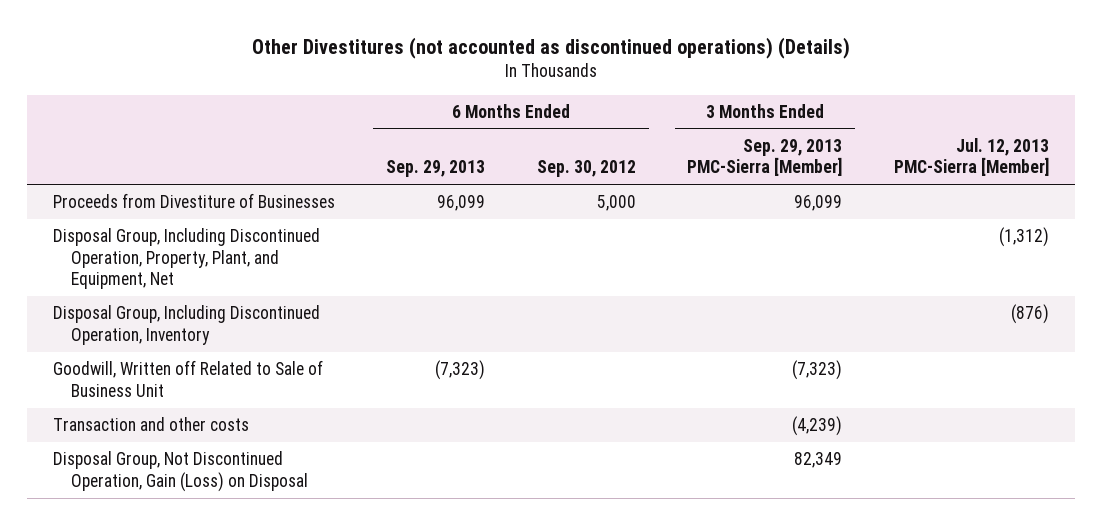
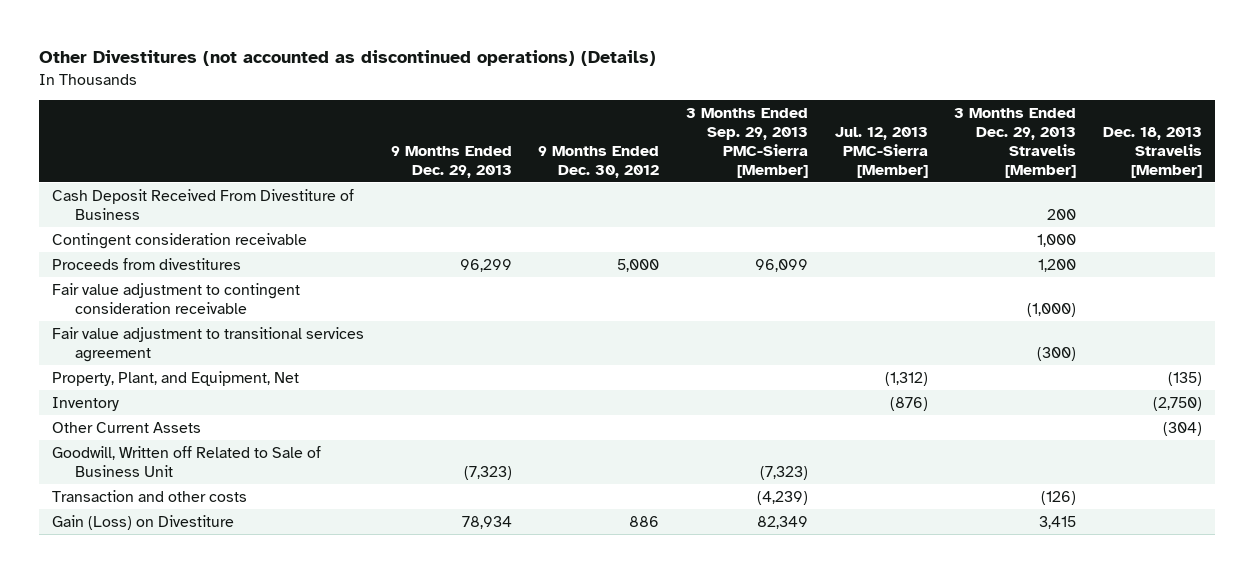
- | 6 Months Ended Sep. 29, 2013 | 6 Months Ended Sep. 30, 2012 | 3 Months Ended Sep. 29, 2013 PMC-Sierra [Member] | Jul. 12, 2013 PMC-Sierra [Member]
+ | 9 Months Ended Dec. 29, 2013 | 9 Months Ended Dec. 30, 2012 | 3 Months Ended Sep. 29, 2013 PMC-Sierra [Member] | Jul. 12, 2013 PMC-Sierra [Member] | 3 Months Ended Dec. 29, 2013 Stravelis [Member] | Dec. 18, 2013 Stravelis [Member]
- Proceeds from Divestiture of Businesses | 96,099 | 5,000 | 96,099 |
- Disposal Group, Including Discontinued Operation, Property, Plant, and Equipment, Net | | | | (1,312)
- Disposal Group, Including Discontinued Operation, Inventory | | | | (876)
+ Cash Deposit Received From Divestiture of Business | | | | | 200 |
+ Contingent consideration receivable | | | | | 1,000 |
+ Proceeds from divestitures | 96,299 | 5,000 | 96,099 | | 1,200 |
+ Fair value adjustment to contingent consideration receivable | | | | | (1,000) |
+ Fair value adjustment to transitional services agreement | | | | | (300) |
+ Property, Plant, and Equipment, Net | | | | (1,312) | | (135)
+ Inventory | | | | (876) | | (2,750)
+ Other Current Assets | | | | | | (304)
- Disposal Group, Not Discontinued Operation, Gain (Loss) on Disposal | | | 82,349 |
+ Gain (Loss) on Divestiture | 78,934 | 886 | 82,349 | | 3,415 |

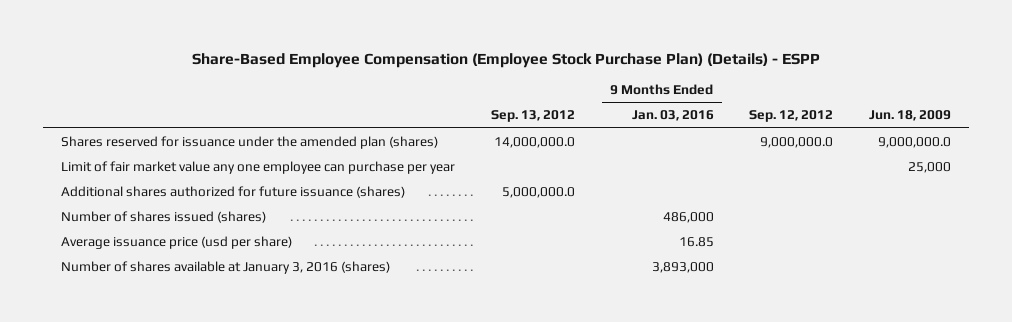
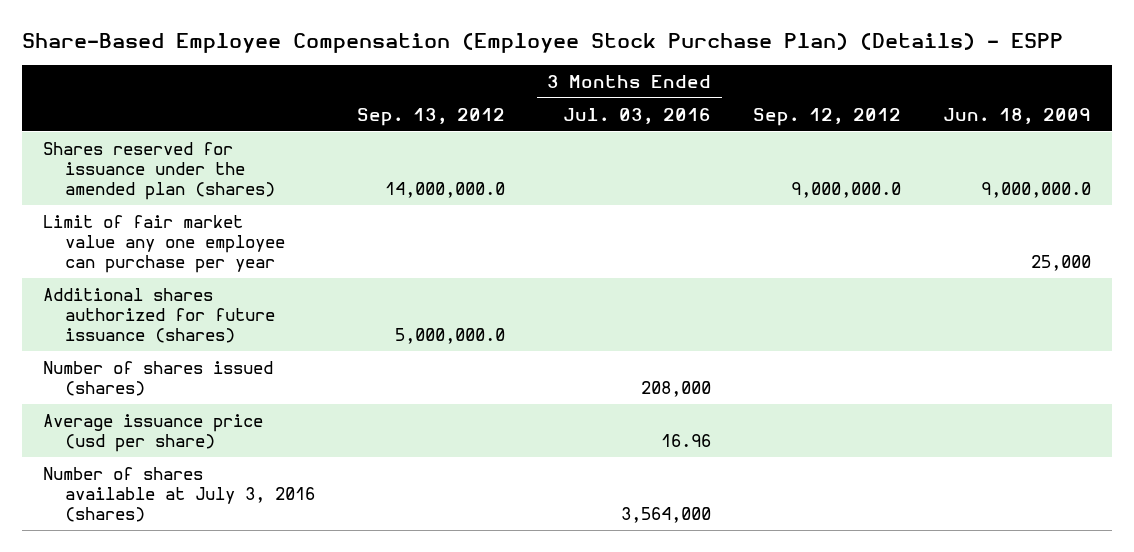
- | Sep. 13, 2012 | 9 Months Ended Jan. 03, 2016 | Sep. 12, 2012 | Jun. 18, 2009
+ | Sep. 13, 2012 | 3 Months Ended Jul. 03, 2016 | Sep. 12, 2012 | Jun. 18, 2009
- Number of shares available at January 3, 2016 (shares) | | 3,893,000 | |
+ Number of shares available at July 3, 2016 (shares) | | 3,564,000 | |

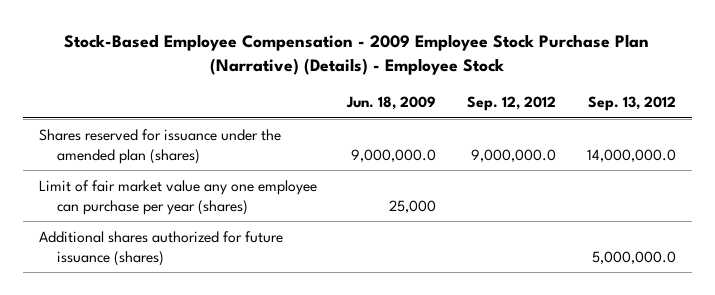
- Share-Based Employee Compensation (Employee Stock Purchase Plan) (Details) - ESPP
+ Stock-Based Employee Compensation - 2009 Employee Stock Purchase Plan (Narrative) (Details) - Employee Stock
- | Sep. 13, 2012 | 3 Months Ended Jul. 03, 2016 | Sep. 12, 2012 | Jun. 18, 2009
+ | Jun. 18, 2009 | Sep. 12, 2012 | Sep. 13, 2012
- Limit of fair market value any one employee can purchase per year | | | | 25,000
+ Limit of fair market value any one employee can purchase per year (shares) | 25,000 | |
- Number of shares issued (shares) | | 208,000 | |
- Average issuance price (usd per share) | | 16.96 | |
- Number of shares available at July 3, 2016 (shares) | | 3,564,000 | |

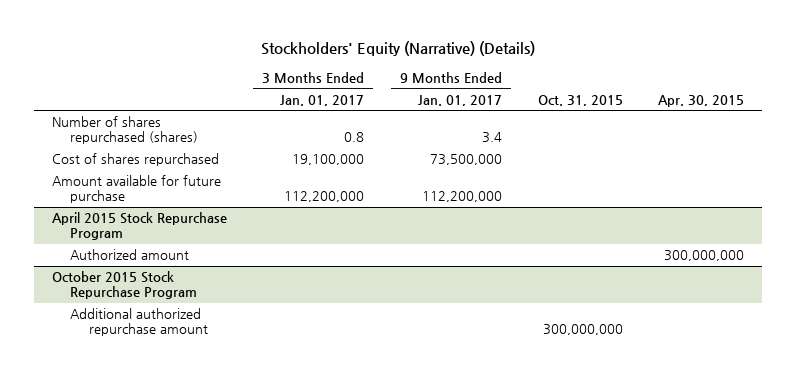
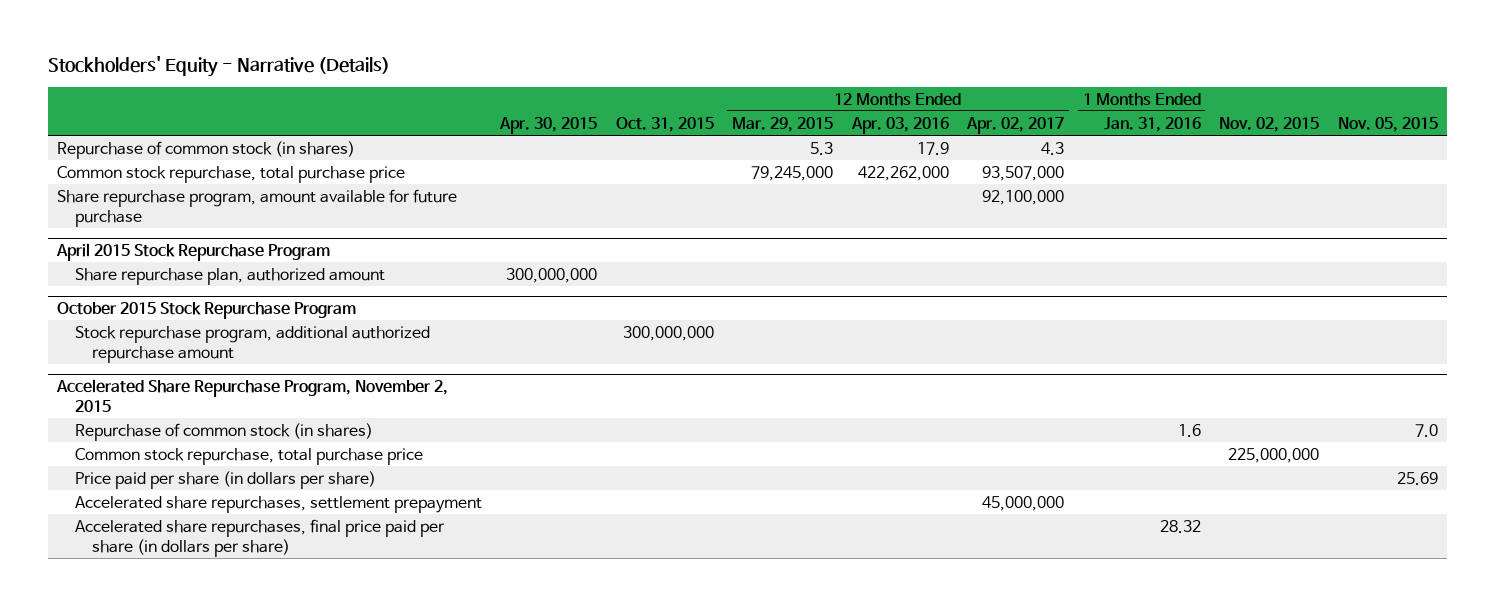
- Stockholders' Equity (Narrative) (Details)
+ Stockholders' Equity - Narrative (Details)
- | 3 Months Ended Jan. 01, 2017 | 9 Months Ended Jan. 01, 2017 | Oct. 31, 2015 | Apr. 30, 2015
+ | Apr. 30, 2015 | Oct. 31, 2015 | 12 Months Ended Mar. 29, 2015 | 12 Months Ended Apr. 03, 2016 | 12 Months Ended Apr. 02, 2017 | 1 Months Ended Jan. 31, 2016 | Nov. 02, 2015 | Nov. 05, 2015
- Number of shares repurchased (shares) | 0.8 | 3.4 | |
- Cost of shares repurchased | 19,100,000 | 73,500,000 | |
- Amount available for future purchase | 112,200,000 | 112,200,000 | |
+ Repurchase of common stock (in shares) | | | 5.3 | 17.9 | 4.3 | | |
+ Common stock repurchase, total purchase price | | | 79,245,000 | 422,262,000 | 93,507,000 | | |
+ Share repurchase program, amount available for future purchase | | | | | 92,100,000 | | |
@ April 2015 Stock Repurchase Program
- Authorized amount | | | | 300,000,000
+ Share repurchase plan, authorized amount | 300,000,000 | | | | | | |
@ October 2015 Stock Repurchase Program
- Additional authorized repurchase amount | | | 300,000,000 |
+ Stock repurchase program, additional authorized repurchase amount | | 300,000,000 | | | | | |
+ Accelerated Share Repurchase Program, November 2, 2015
+ Repurchase of common stock (in shares) | | | | | | 1.6 | | 7.0
+ Common stock repurchase, total purchase price | | | | | | | 225,000,000 |
+ Price paid per share (in dollars per share) | | | | | | | | 25.69
+ Accelerated share repurchases, settlement prepayment | | | | | 45,000,000 | | |
+ Accelerated share repurchases, final price paid per share (in dollars per share) | | | | | | 28.32 | |

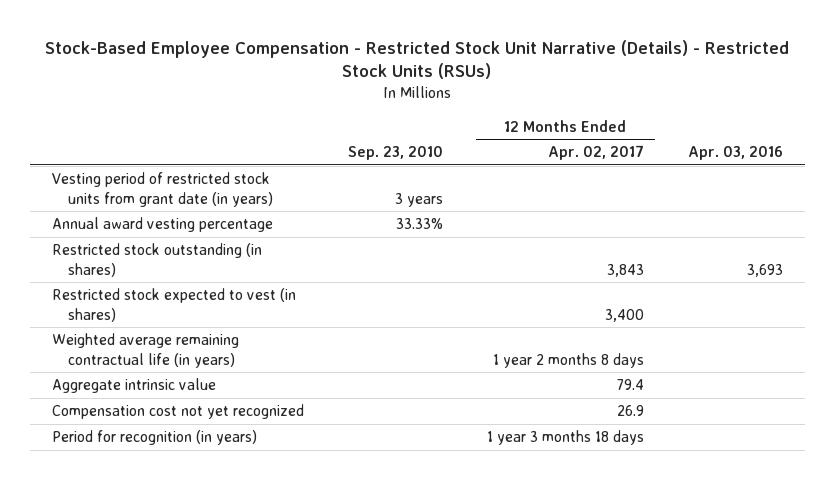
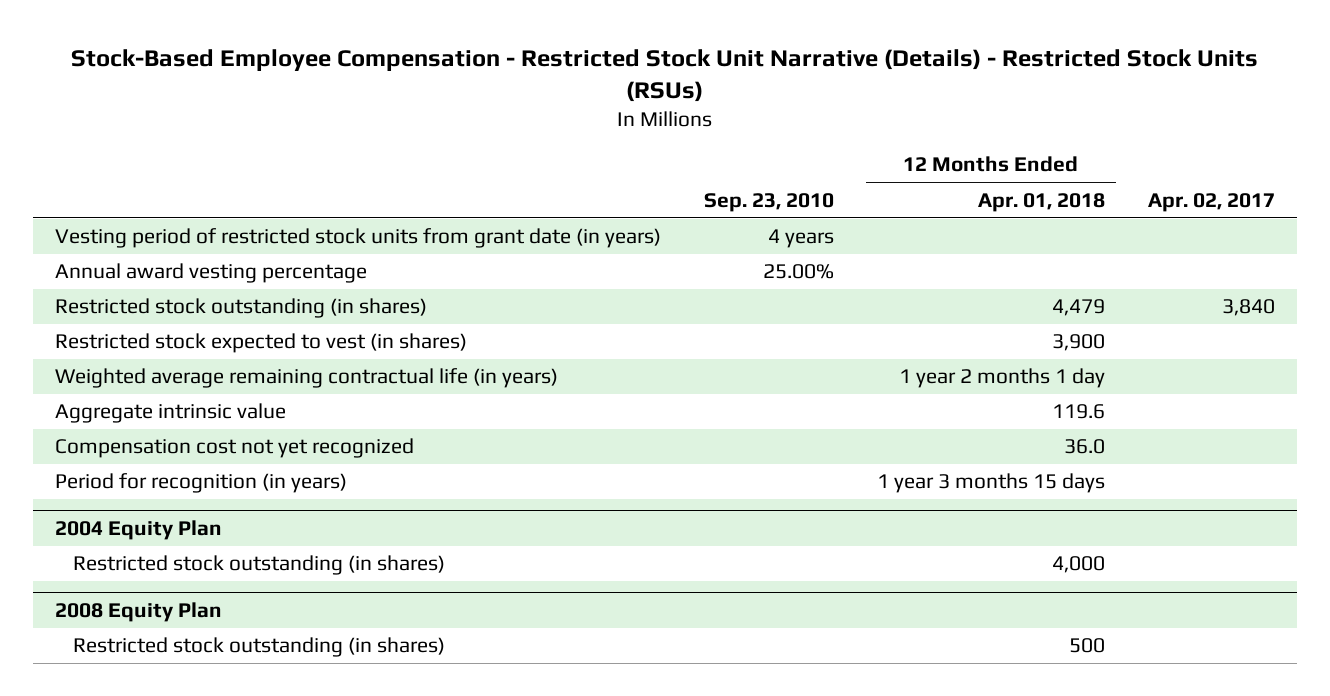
- | Sep. 23, 2010 | 12 Months Ended Apr. 02, 2017 | Apr. 03, 2016
+ | Sep. 23, 2010 | 12 Months Ended Apr. 01, 2018 | Apr. 02, 2017
- Vesting period of restricted stock units from grant date (in years) | 3 years | |
- Annual award vesting percentage | 33.33% | |
+ Vesting period of restricted stock units from grant date (in years) | 4 years | |
+ Annual award vesting percentage | 25.00% | |
+ 2004 Equity Plan
+ Restricted stock outstanding (in shares) | | 4,000 |
+ 2008 Equity Plan
+ Restricted stock outstanding (in shares) | | 500 |

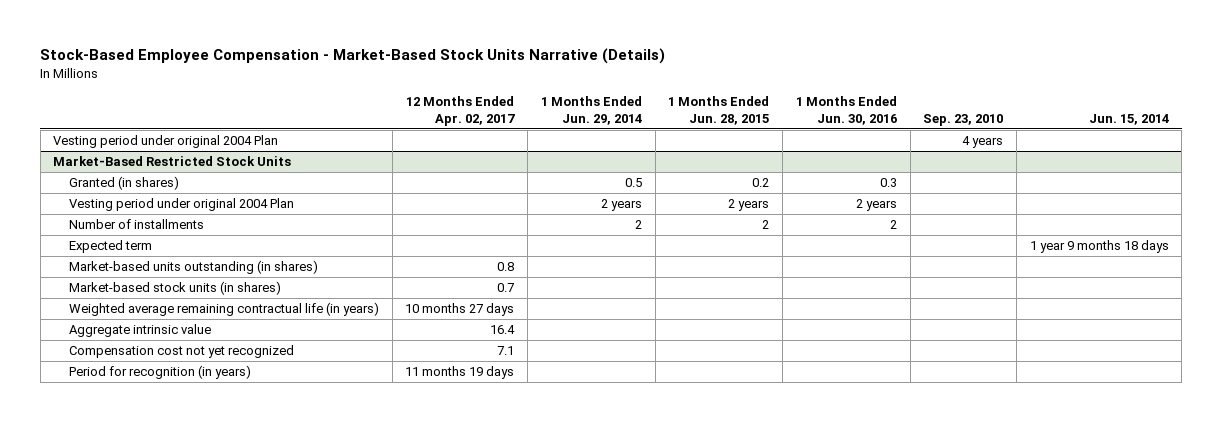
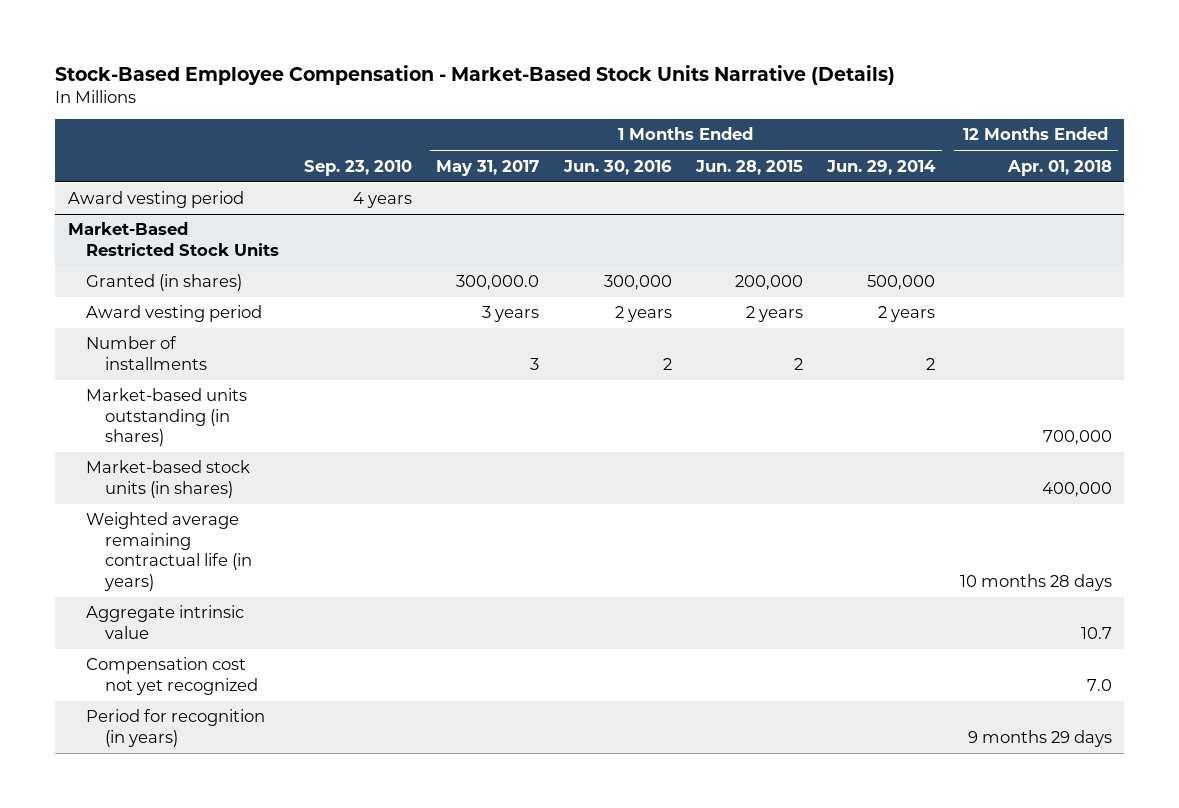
- | 12 Months Ended Apr. 02, 2017 | 1 Months Ended Jun. 29, 2014 | 1 Months Ended Jun. 28, 2015 | 1 Months Ended Jun. 30, 2016 | Sep. 23, 2010 | Jun. 15, 2014
+ | Sep. 23, 2010 | 1 Months Ended May 31, 2017 | 1 Months Ended Jun. 30, 2016 | 1 Months Ended Jun. 28, 2015 | 1 Months Ended Jun. 29, 2014 | 12 Months Ended Apr. 01, 2018
- Vesting period under original 2004 Plan | | | | | 4 years |
+ Award vesting period | 4 years | | | | |
@ Market-Based Restricted Stock Units
- Granted (in shares) | | 0.5 | 0.2 | 0.3 | |
- Vesting period under original 2004 Plan | | 2 years | 2 years | 2 years | |
+ Granted (in shares) | | 300,000.0 | 300,000 | 200,000 | 500,000 |
+ Award vesting period | | 3 years | 2 years | 2 years | 2 years |
- Expected term | | | | | | 1 year 9 months 18 days

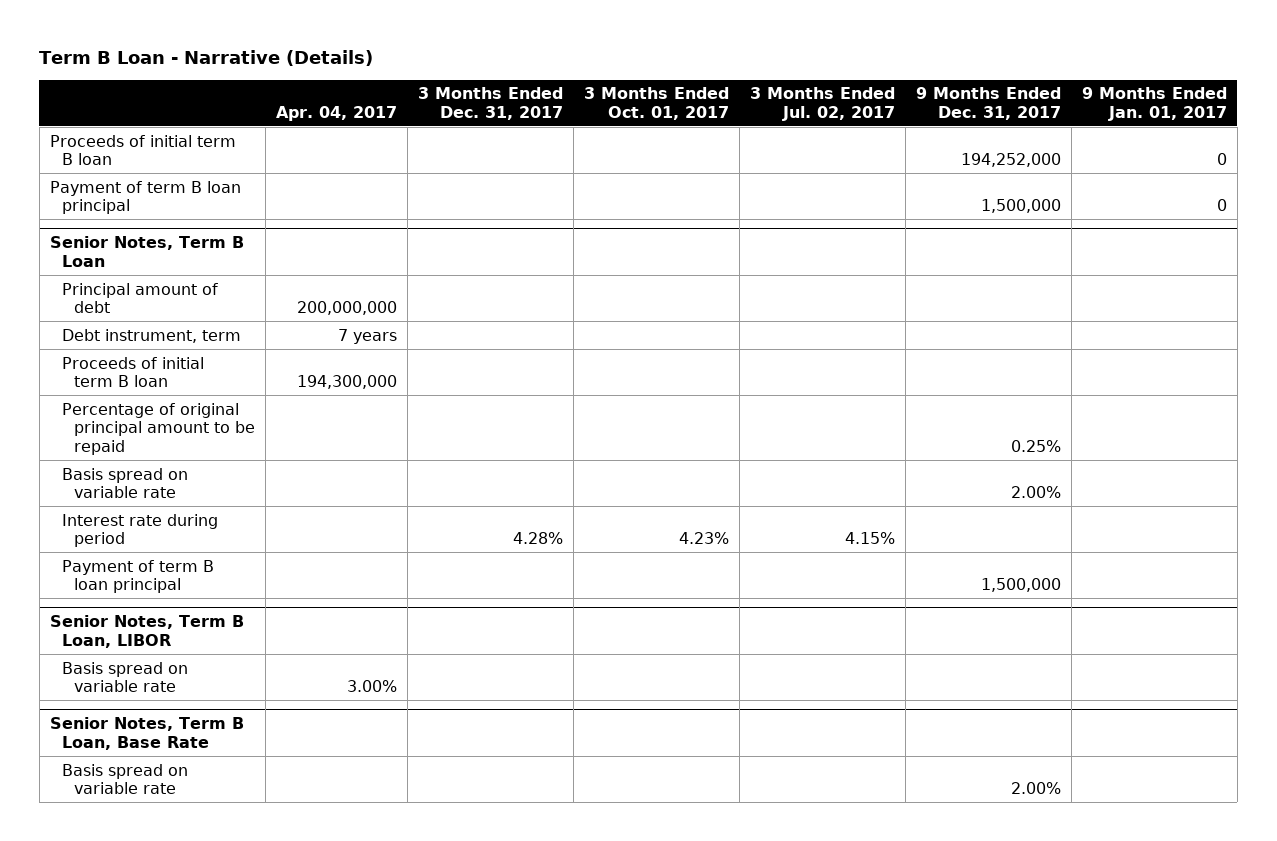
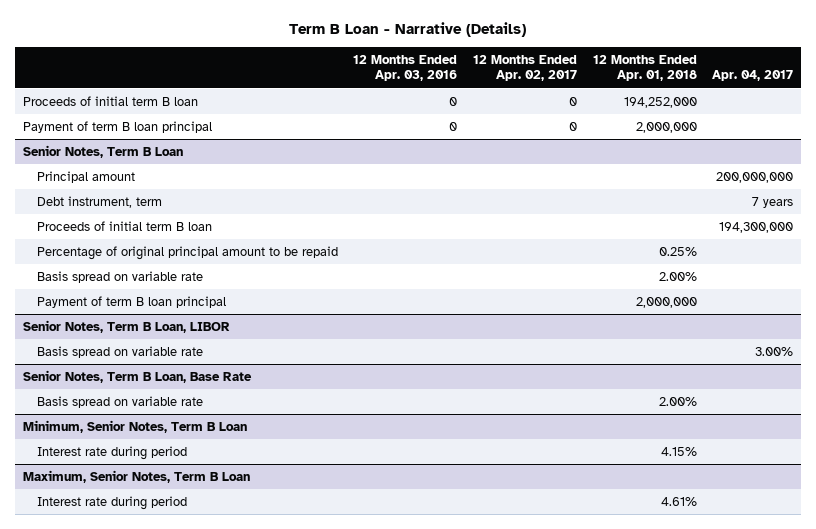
- | Apr. 04, 2017 | 3 Months Ended Dec. 31, 2017 | 3 Months Ended Oct. 01, 2017 | 3 Months Ended Jul. 02, 2017 | 9 Months Ended Dec. 31, 2017 | 9 Months Ended Jan. 01, 2017
+ | 12 Months Ended Apr. 03, 2016 | 12 Months Ended Apr. 02, 2017 | 12 Months Ended Apr. 01, 2018 | Apr. 04, 2017
@ Senior Notes, Term B Loan
- Principal amount of debt | 200,000,000 | | | | |
+ Principal amount | | | | 200,000,000
- Interest rate during period | | 4.28% | 4.23% | 4.15% | |
+ Minimum, Senior Notes, Term B Loan
+ Interest rate during period | | | 4.15% |
+ Maximum, Senior Notes, Term B Loan
+ Interest rate during period | | | 4.61% |

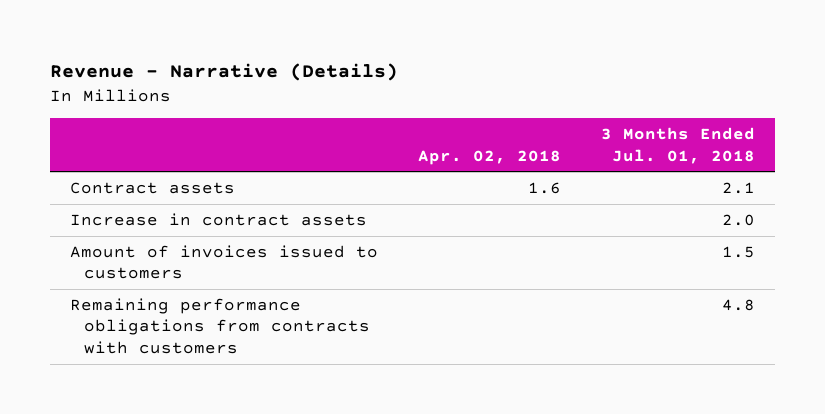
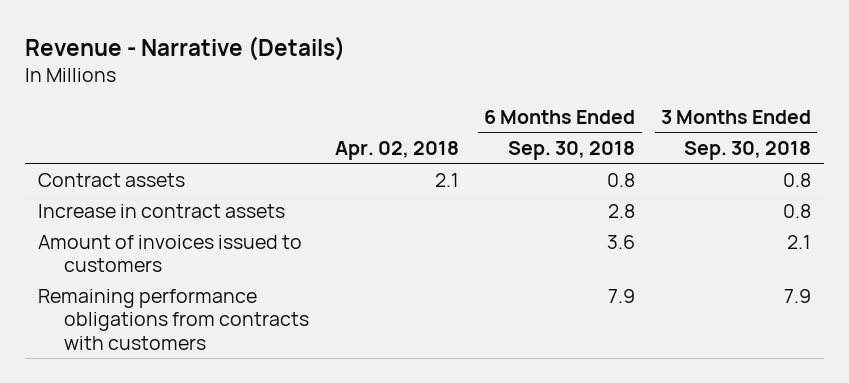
- | Apr. 02, 2018 | 3 Months Ended Jul. 01, 2018
+ | Apr. 02, 2018 | 6 Months Ended Sep. 30, 2018 | 3 Months Ended Sep. 30, 2018
- Contract assets | 1.6 | 2.1
+ Contract assets | 2.1 | 0.8 | 0.8

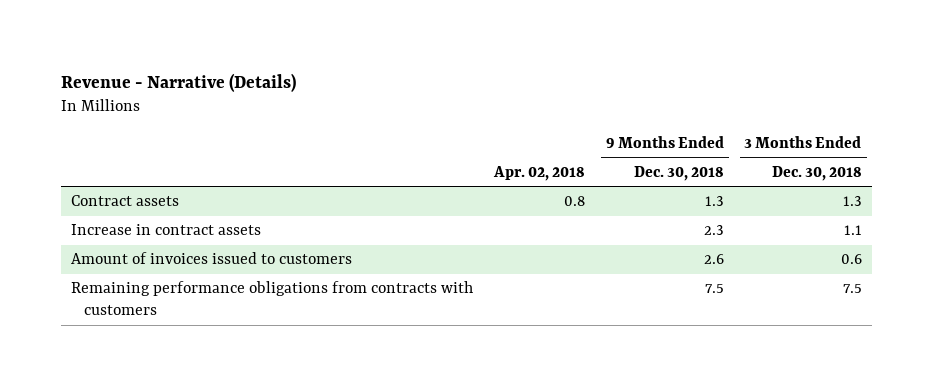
- | Apr. 02, 2018 | 6 Months Ended Sep. 30, 2018 | 3 Months Ended Sep. 30, 2018
+ | Apr. 02, 2018 | 9 Months Ended Dec. 30, 2018 | 3 Months Ended Dec. 30, 2018
- Contract assets | 2.1 | 0.8 | 0.8
+ Contract assets | 0.8 | 1.3 | 1.3

